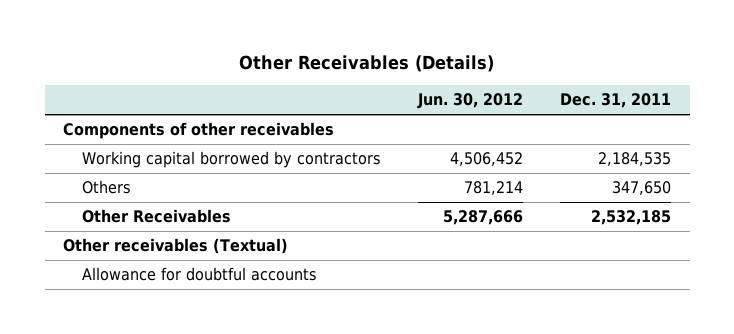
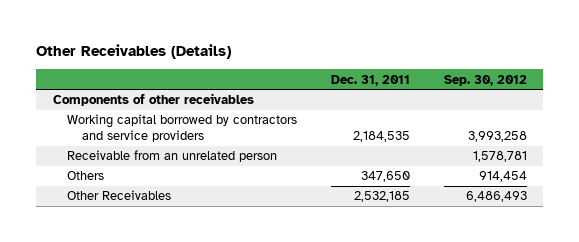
- | Jun. 30, 2012 | Dec. 31, 2011
+ | Dec. 31, 2011 | Sep. 30, 2012
- Working capital borrowed by contractors | 4,506,452 | 2,184,535
+ Working capital borrowed by contractors and service providers | 2,184,535 | 3,993,258
+ Receivable from an unrelated person | | 1,578,781
- Other receivables (Textual)
- Allowance for doubtful accounts

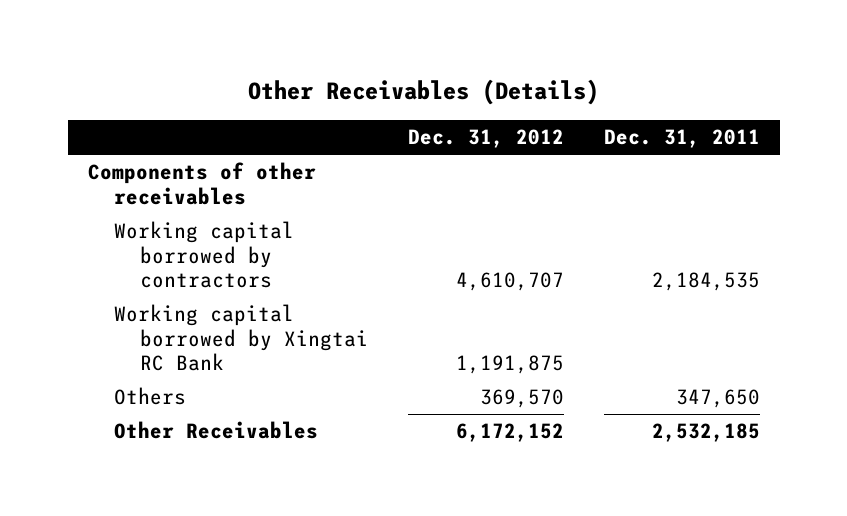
- | Dec. 31, 2011 | Sep. 30, 2012
+ | Dec. 31, 2012 | Dec. 31, 2011
- Working capital borrowed by contractors and service providers | 2,184,535 | 3,993,258
- Receivable from an unrelated person | | 1,578,781
+ Working capital borrowed by contractors | 4,610,707 | 2,184,535
+ Working capital borrowed by Xingtai RC Bank | 1,191,875 |

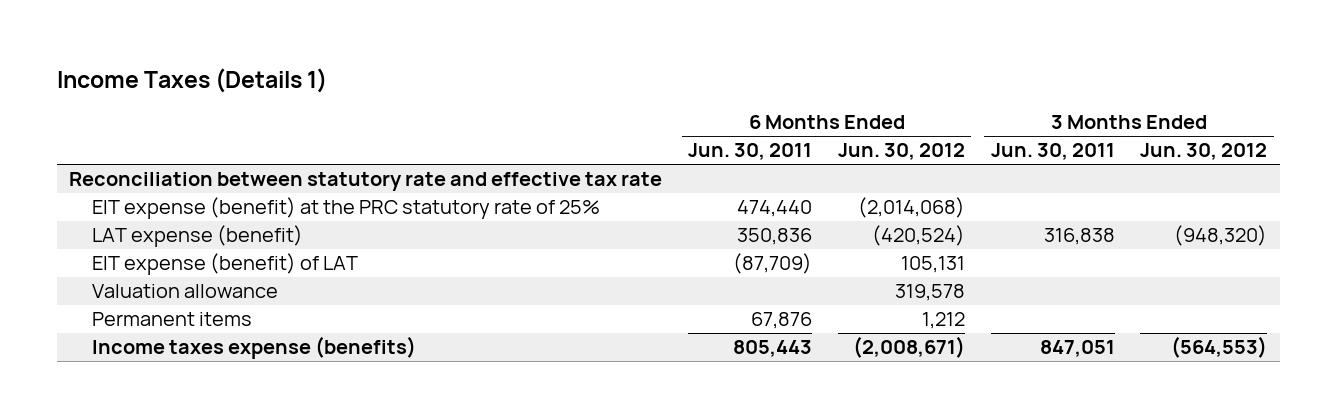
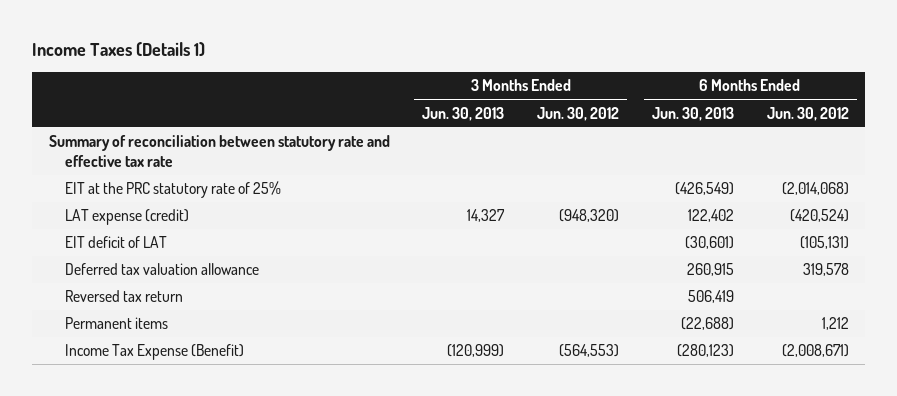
- | 6 Months Ended Jun. 30, 2011 | 6 Months Ended Jun. 30, 2012 | 3 Months Ended Jun. 30, 2011 | 3 Months Ended Jun. 30, 2012
+ | 3 Months Ended Jun. 30, 2013 | 3 Months Ended Jun. 30, 2012 | 6 Months Ended Jun. 30, 2013 | 6 Months Ended Jun. 30, 2012
- Reconciliation between statutory rate and effective tax rate
- EIT expense (benefit) at the PRC statutory rate of 25% | 474,440 | (2,014,068) | |
- LAT expense (benefit) | 350,836 | (420,524) | 316,838 | (948,320)
- EIT expense (benefit) of LAT | (87,709) | 105,131 | |
- Valuation allowance | | 319,578 | |
+ Summary of reconciliation between statutory rate and effective tax rate
+ EIT at the PRC statutory rate of 25% | | | (426,549) | (2,014,068)
+ LAT expense (credit) | 14,327 | (948,320) | 122,402 | (420,524)
+ EIT deficit of LAT | | | (30,601) | (105,131)
+ Deferred tax valuation allowance | | | 260,915 | 319,578
+ Reversed tax return | | | 506,419 |
- Income taxes expense (benefits) | 805,443 | (2,008,671) | 847,051 | (564,553)
+ Income Tax Expense (Benefit) | (120,999) | (564,553) | (280,123) | (2,008,671)

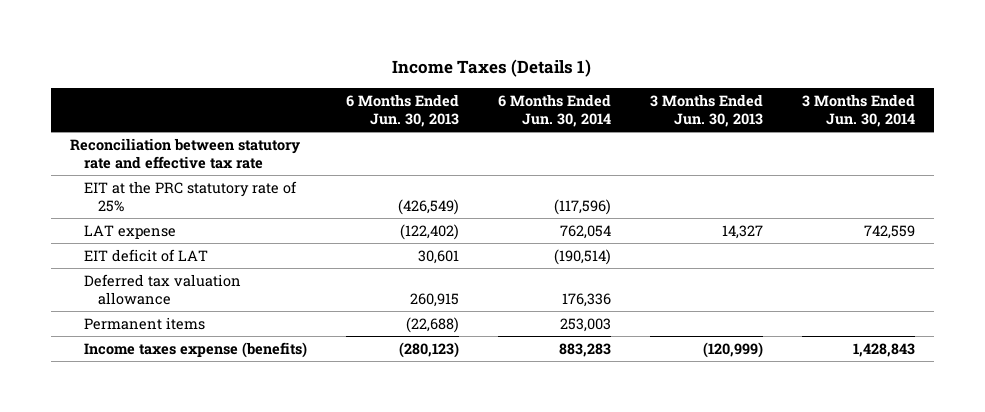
- | 3 Months Ended Jun. 30, 2013 | 3 Months Ended Jun. 30, 2012 | 6 Months Ended Jun. 30, 2013 | 6 Months Ended Jun. 30, 2012
+ | 6 Months Ended Jun. 30, 2013 | 6 Months Ended Jun. 30, 2014 | 3 Months Ended Jun. 30, 2013 | 3 Months Ended Jun. 30, 2014
- Summary of reconciliation between statutory rate and effective tax rate
+ Reconciliation between statutory rate and effective tax rate
- LAT expense (credit) | 14,327 | (948,320) | 122,402 | (420,524)
- EIT deficit of LAT | | | (30,601) | (105,131)
+ LAT expense | (122,402) | 762,054 | 14,327 | 742,559
+ EIT deficit of LAT | 30,601 | (190,514) | |
- Reversed tax return | | | 506,419 |
- Income Tax Expense (Benefit) | (120,999) | (564,553) | (280,123) | (2,008,671)
+ Income taxes expense (benefits) | (280,123) | 883,283 | (120,999) | 1,428,843

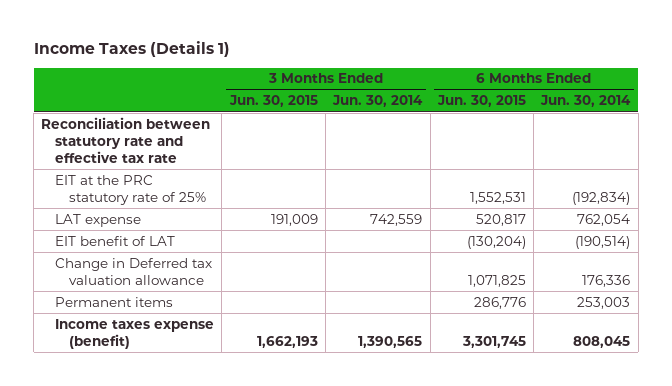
- | 6 Months Ended Jun. 30, 2013 | 6 Months Ended Jun. 30, 2014 | 3 Months Ended Jun. 30, 2013 | 3 Months Ended Jun. 30, 2014
+ | 3 Months Ended Jun. 30, 2015 | 3 Months Ended Jun. 30, 2014 | 6 Months Ended Jun. 30, 2015 | 6 Months Ended Jun. 30, 2014
- EIT at the PRC statutory rate of 25% | (426,549) | (117,596) | |
+ EIT at the PRC statutory rate of 25% | | | 1,552,531 | (192,834)
- EIT deficit of LAT | 30,601 | (190,514) | |
- Deferred tax valuation allowance | 260,915 | 176,336 | |
+ EIT benefit of LAT | | | (130,204) | (190,514)
+ Change in Deferred tax valuation allowance | | | 1,071,825 | 176,336
- Income taxes expense (benefits) | (280,123) | 883,283 | (120,999) | 1,428,843
+ Income taxes expense (benefit) | 1,662,193 | 1,390,565 | 3,301,745 | 808,045

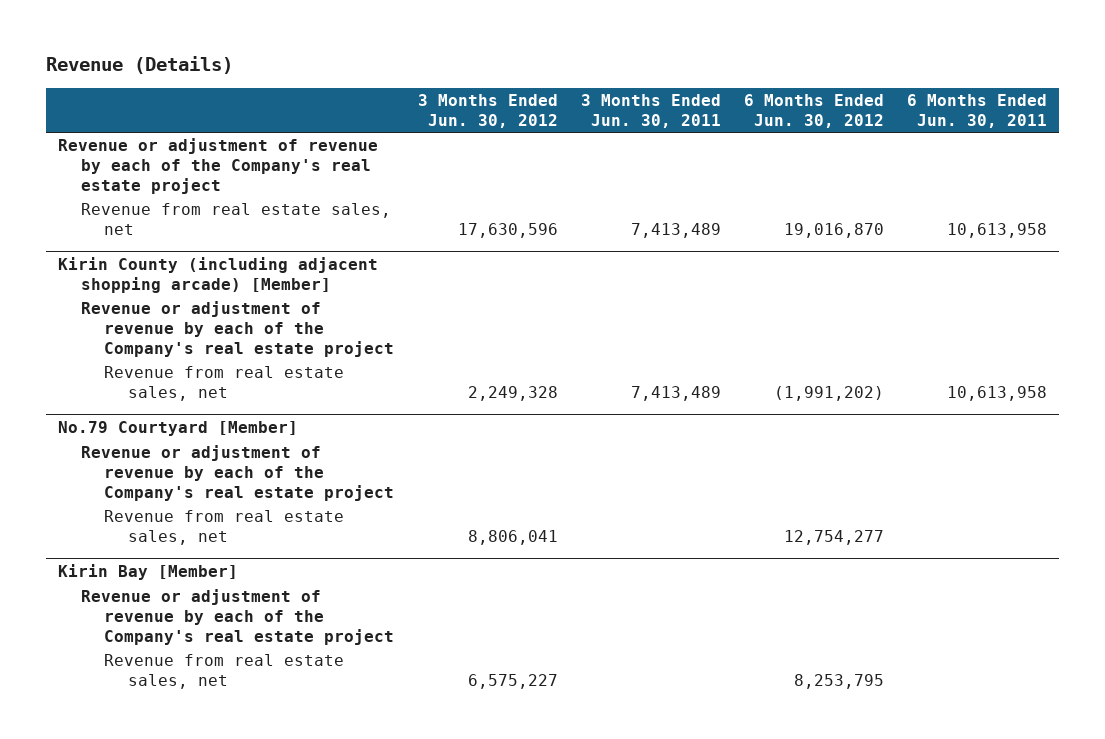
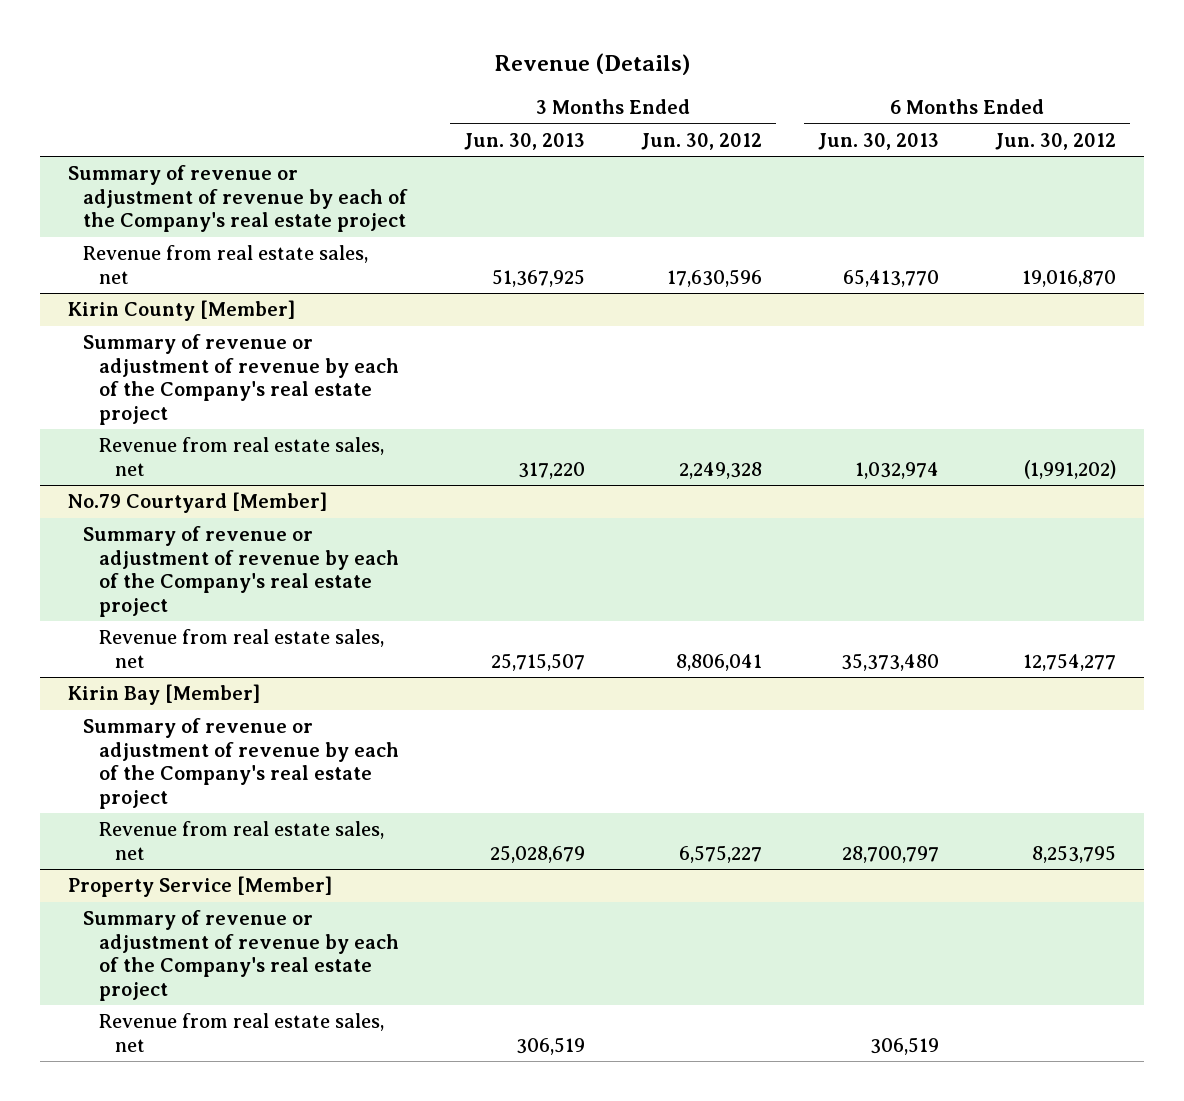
- | 3 Months Ended Jun. 30, 2012 | 3 Months Ended Jun. 30, 2011 | 6 Months Ended Jun. 30, 2012 | 6 Months Ended Jun. 30, 2011
+ | 3 Months Ended Jun. 30, 2013 | 3 Months Ended Jun. 30, 2012 | 6 Months Ended Jun. 30, 2013 | 6 Months Ended Jun. 30, 2012
- Revenue or adjustment of revenue by each of the Company's real estate project
+ Summary of revenue or adjustment of revenue by each of the Company's real estate project
- Kirin County (including adjacent shopping arcade) [Member]
- Revenue or adjustment of revenue by each of the Company's real estate project
+ Kirin County [Member]
+ Summary of revenue or adjustment of revenue by each of the Company's real estate project
@ No.79 Courtyard [Member]
- Revenue or adjustment of revenue by each of the Company's real estate project
+ Summary of revenue or adjustment of revenue by each of the Company's real estate project
@ Kirin Bay [Member]
- Revenue or adjustment of revenue by each of the Company's real estate project
+ Summary of revenue or adjustment of revenue by each of the Company's real estate project
+ Property Service [Member]
+ Summary of revenue or adjustment of revenue by each of the Company's real estate project
+ Revenue from real estate sales, net | 306,519 | | 306,519 |

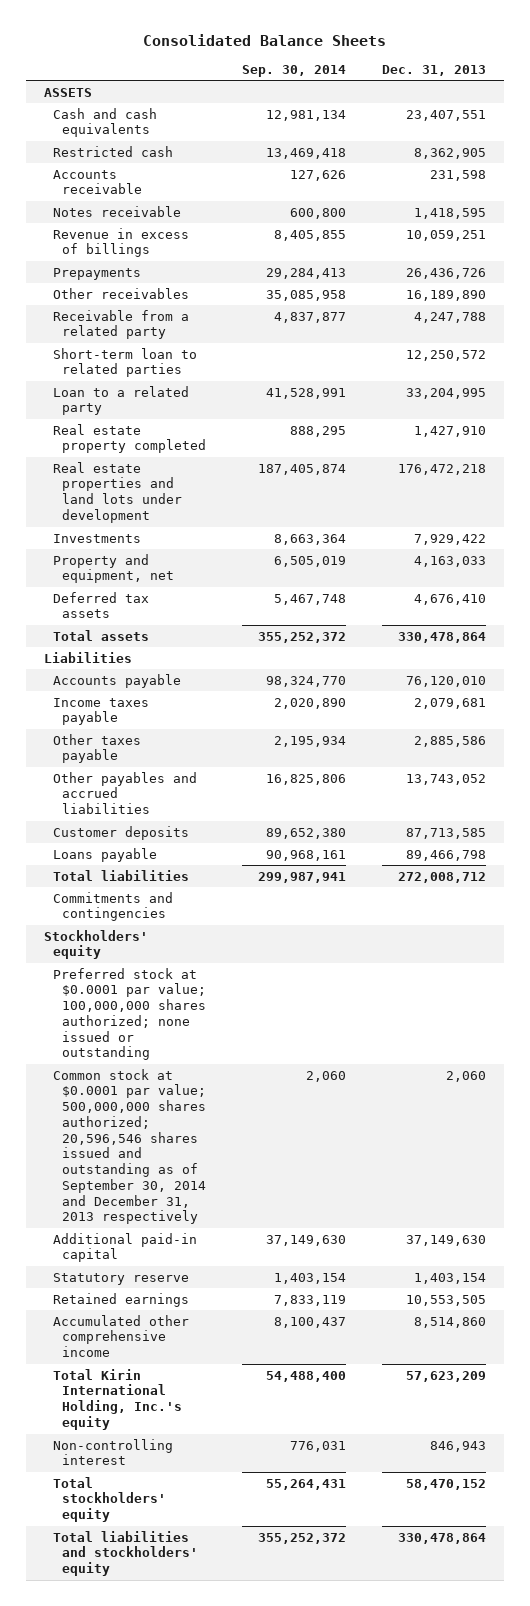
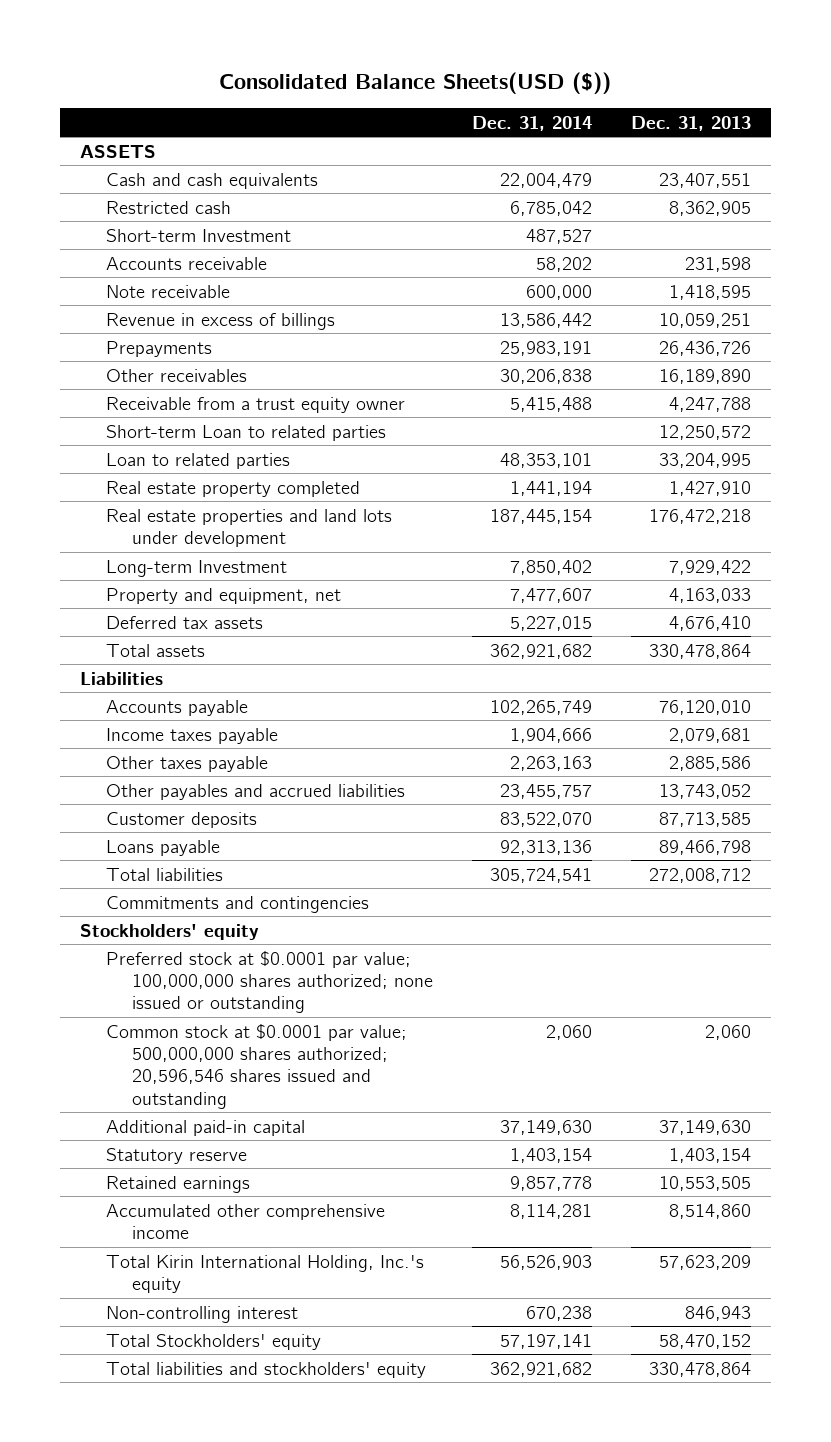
- Consolidated Balance Sheets
+ Consolidated Balance Sheets(USD ($))
- | Sep. 30, 2014 | Dec. 31, 2013
+ | Dec. 31, 2014 | Dec. 31, 2013
+ Short-term Investment | 487,527 |
- Notes receivable | 600,800 | 1,418,595
+ Note receivable | 600,000 | 1,418,595
- Receivable from a related party | 4,837,877 | 4,247,788
- Short-term loan to related parties | | 12,250,572
- Loan to a related party | 41,528,991 | 33,204,995
+ Receivable from a trust equity owner | 5,415,488 | 4,247,788
+ Short-term Loan to related parties | | 12,250,572
+ Loan to related parties | 48,353,101 | 33,204,995
- Investments | 8,663,364 | 7,929,422
+ Long-term Investment | 7,850,402 | 7,929,422
- Common stock at $0.0001 par value; 500,000,000 shares authorized; 20,596,546 shares issued and outstanding as of September 30, 2014 and December 31, 2013 respectively | 2,060 | 2,060
+ Common stock at $0.0001 par value; 500,000,000 shares authorized; 20,596,546 shares issued and outstanding | 2,060 | 2,060
- Total stockholders' equity | 55,264,431 | 58,470,152
+ Total Stockholders' equity | 57,197,141 | 58,470,152

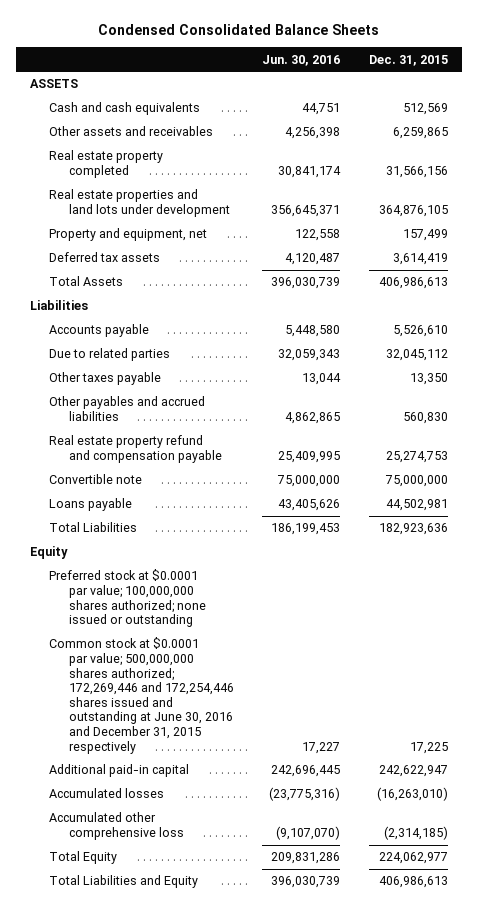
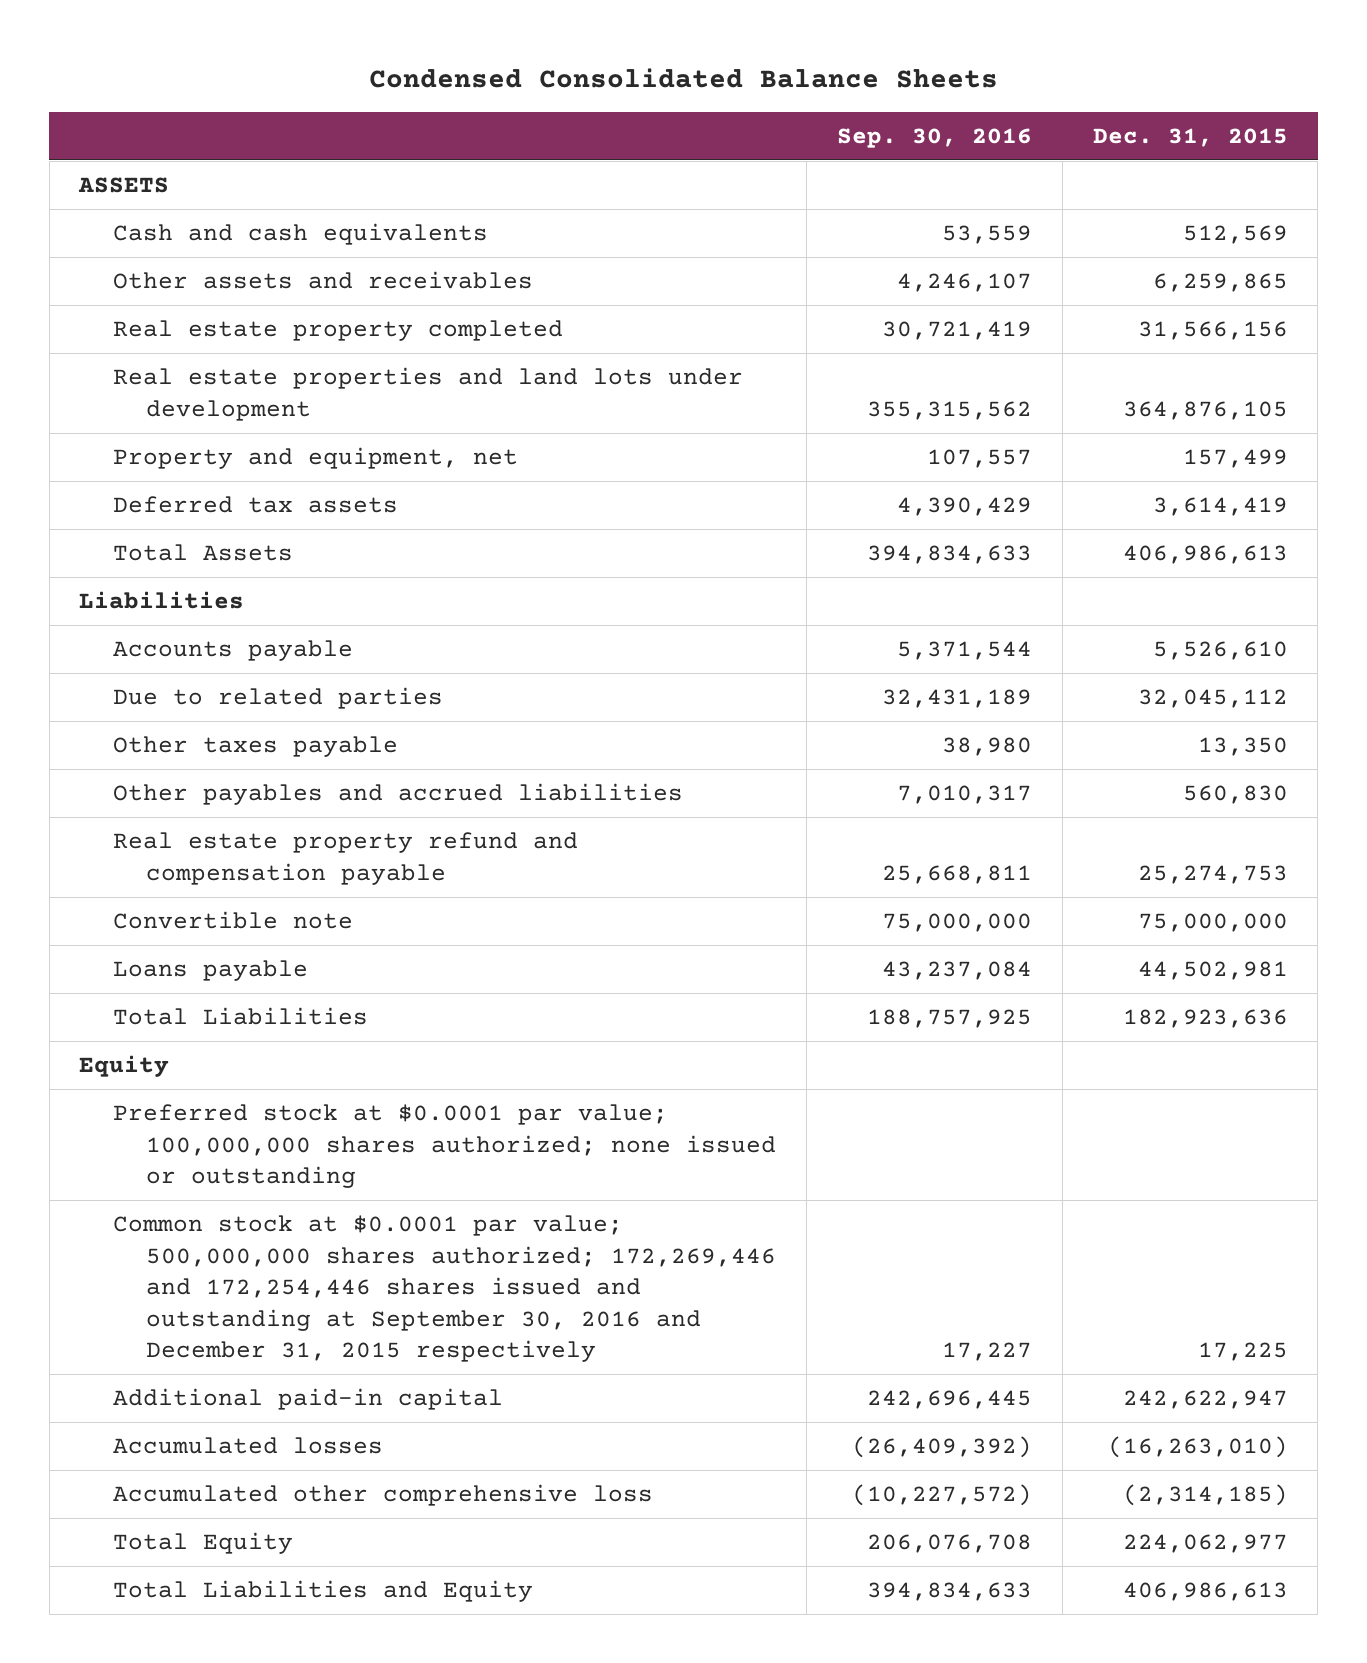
- | Jun. 30, 2016 | Dec. 31, 2015
+ | Sep. 30, 2016 | Dec. 31, 2015
- Common stock at $0.0001 par value; 500,000,000 shares authorized; 172,269,446 and 172,254,446 shares issued and outstanding at June 30, 2016 and December 31, 2015 respectively | 17,227 | 17,225
+ Common stock at $0.0001 par value; 500,000,000 shares authorized; 172,269,446 and 172,254,446 shares issued and outstanding at September 30, 2016 and December 31, 2015 respectively | 17,227 | 17,225

